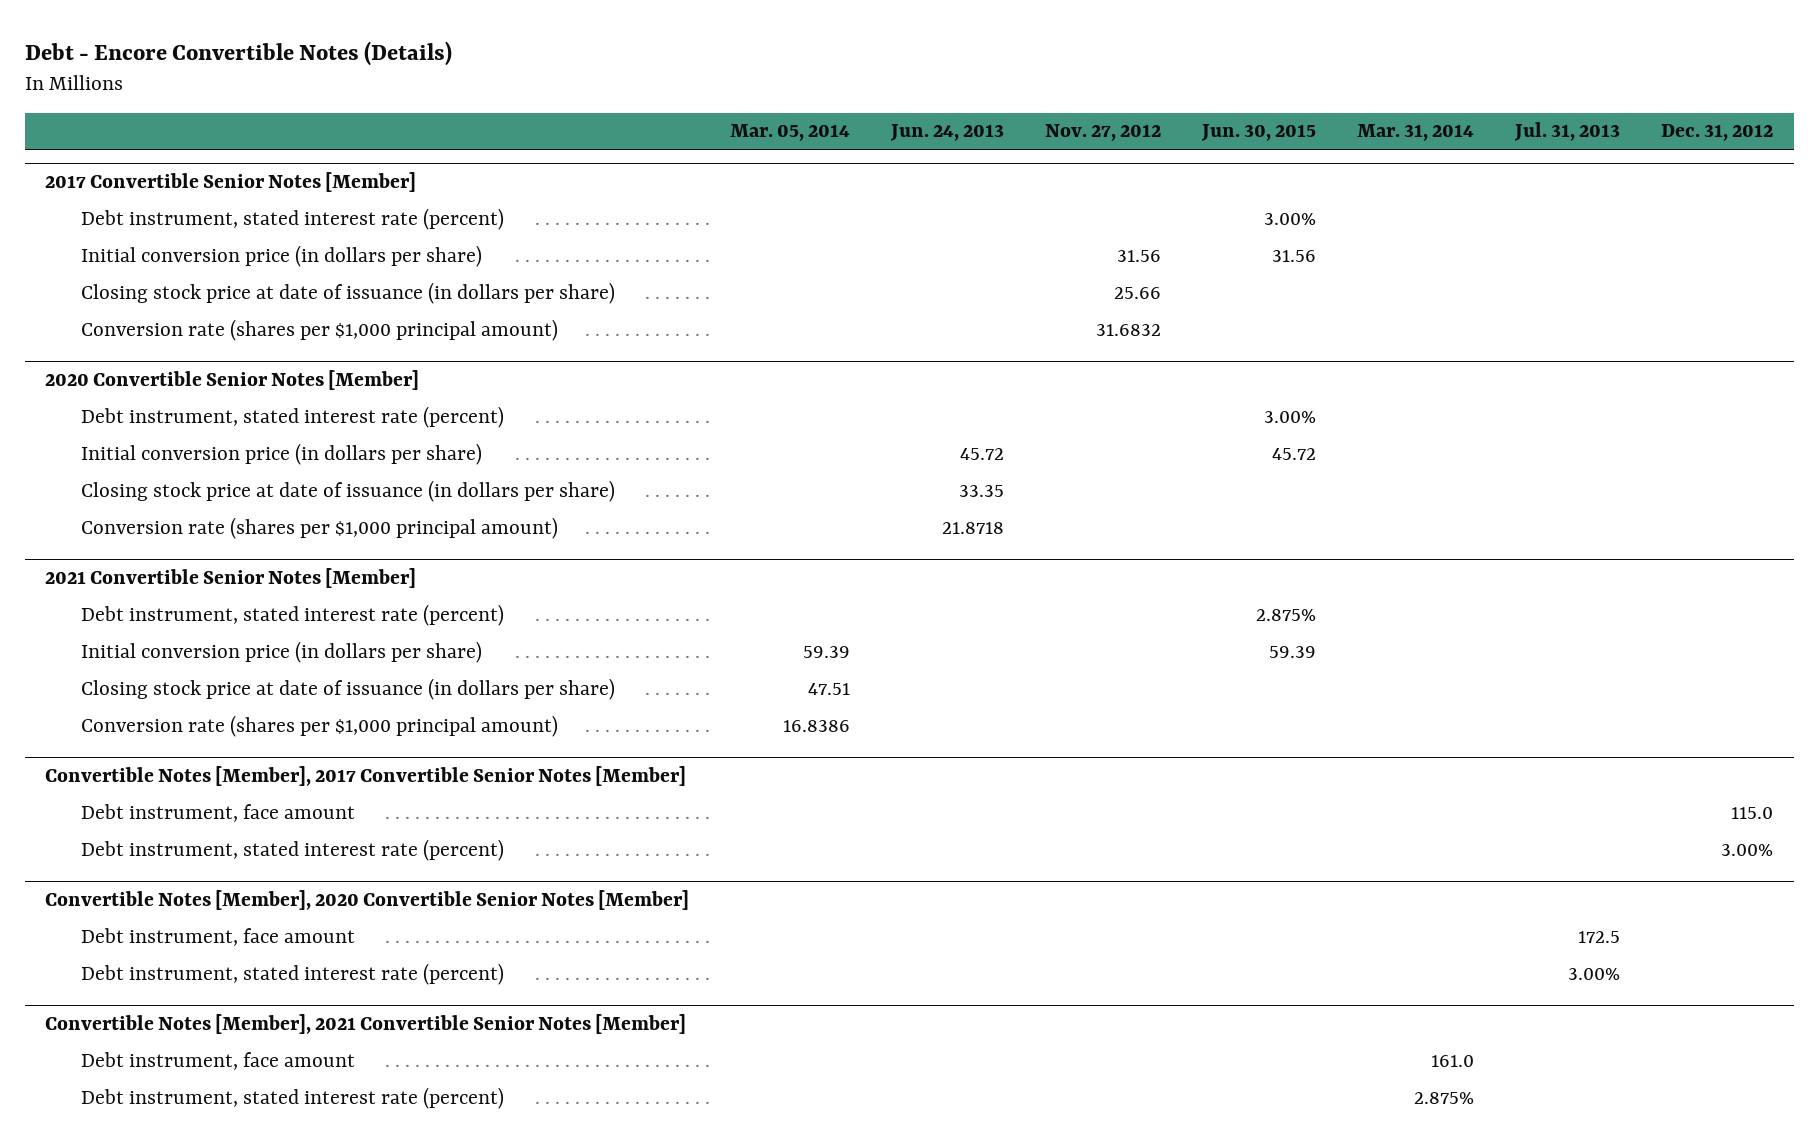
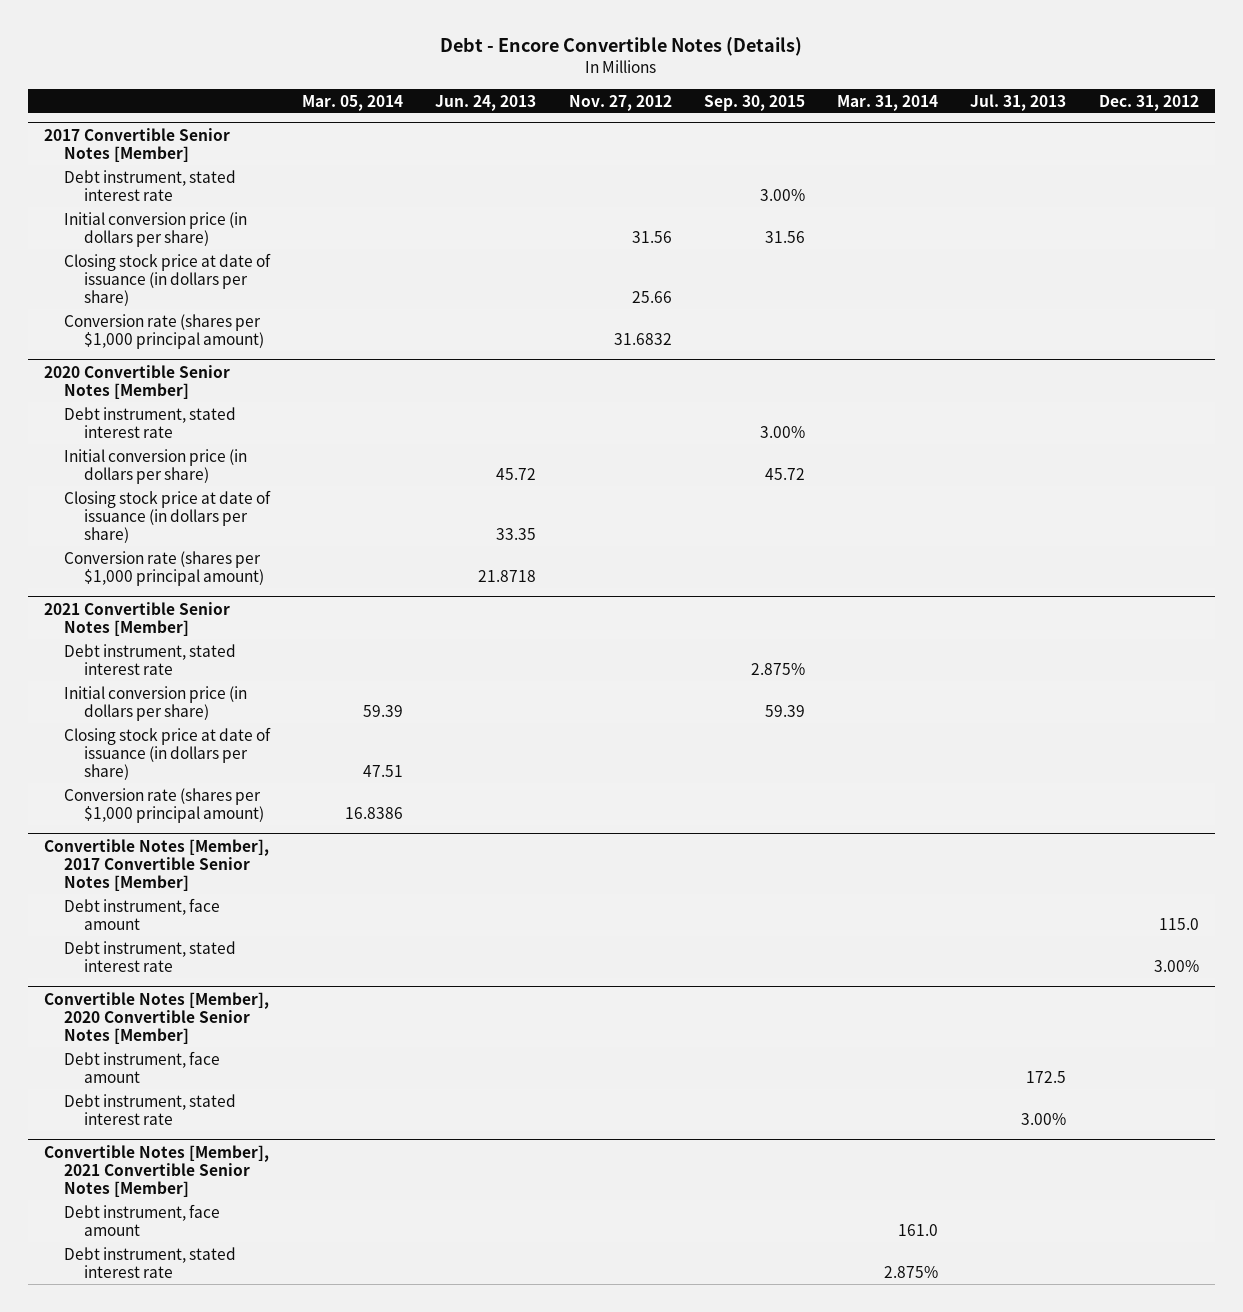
- | Mar. 05, 2014 | Jun. 24, 2013 | Nov. 27, 2012 | Jun. 30, 2015 | Mar. 31, 2014 | Jul. 31, 2013 | Dec. 31, 2012
+ | Mar. 05, 2014 | Jun. 24, 2013 | Nov. 27, 2012 | Sep. 30, 2015 | Mar. 31, 2014 | Jul. 31, 2013 | Dec. 31, 2012
@ 2017 Convertible Senior Notes [Member]
- Debt instrument, stated interest rate (percent) | | | | 3.00% | | |
+ Debt instrument, stated interest rate | | | | 3.00% | | |
@ 2020 Convertible Senior Notes [Member]
- Debt instrument, stated interest rate (percent) | | | | 3.00% | | |
+ Debt instrument, stated interest rate | | | | 3.00% | | |
@ 2021 Convertible Senior Notes [Member]
- Debt instrument, stated interest rate (percent) | | | | 2.875% | | |
+ Debt instrument, stated interest rate | | | | 2.875% | | |
@ Convertible Notes [Member], 2017 Convertible Senior Notes [Member]
- Debt instrument, stated interest rate (percent) | | | | | | | 3.00%
+ Debt instrument, stated interest rate | | | | | | | 3.00%
@ Convertible Notes [Member], 2020 Convertible Senior Notes [Member]
- Debt instrument, stated interest rate (percent) | | | | | | 3.00% |
+ Debt instrument, stated interest rate | | | | | | 3.00% |
@ Convertible Notes [Member], 2021 Convertible Senior Notes [Member]
- Debt instrument, stated interest rate (percent) | | | | | 2.875% | |
+ Debt instrument, stated interest rate | | | | | 2.875% | |

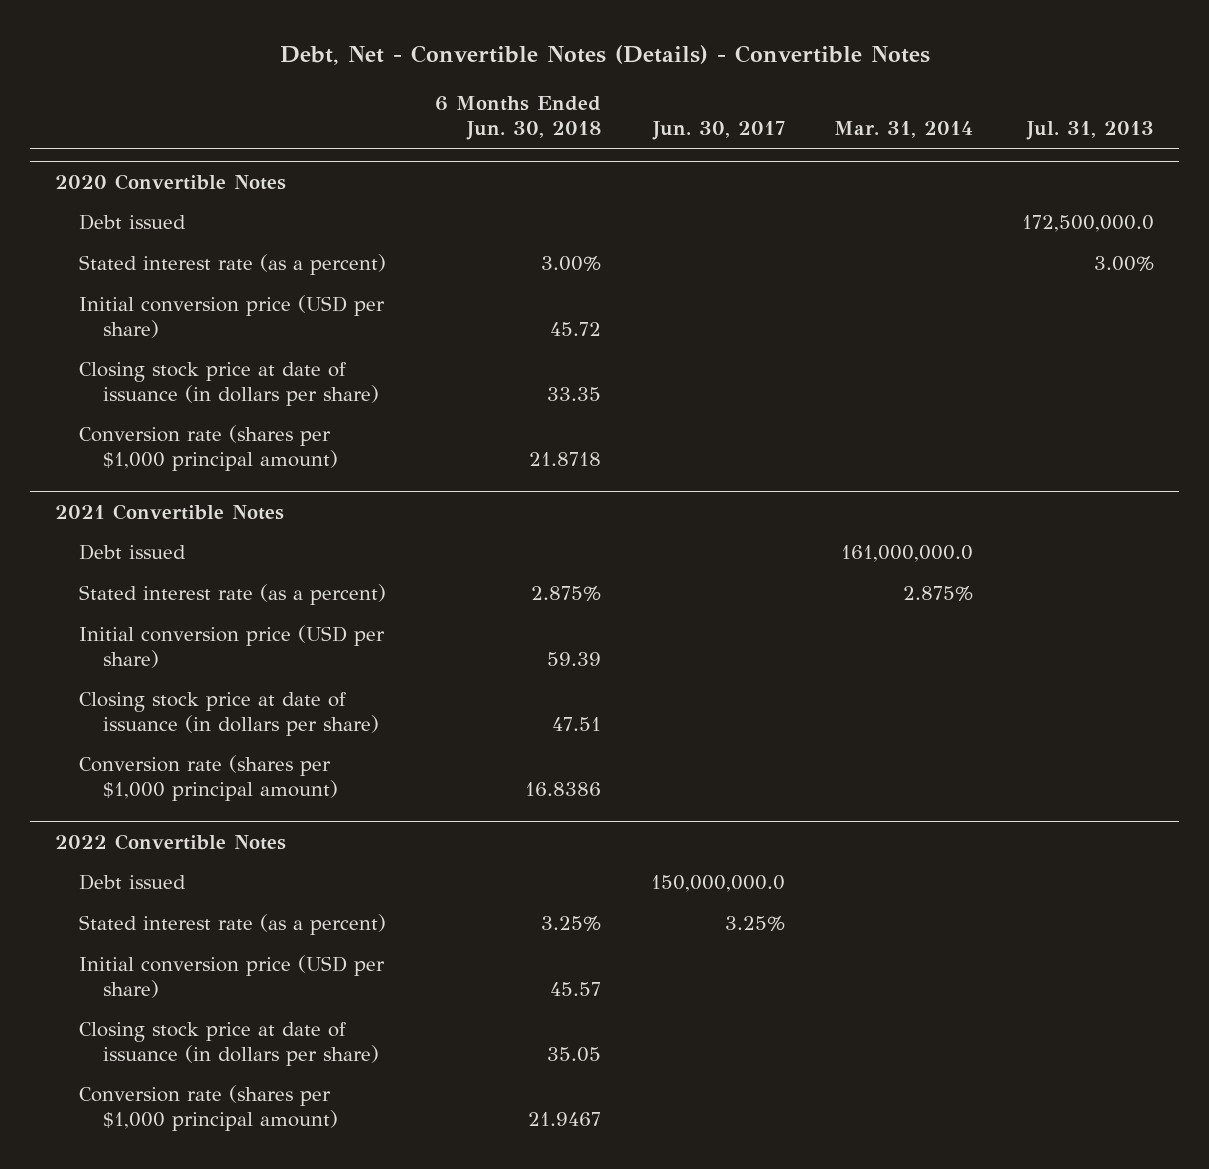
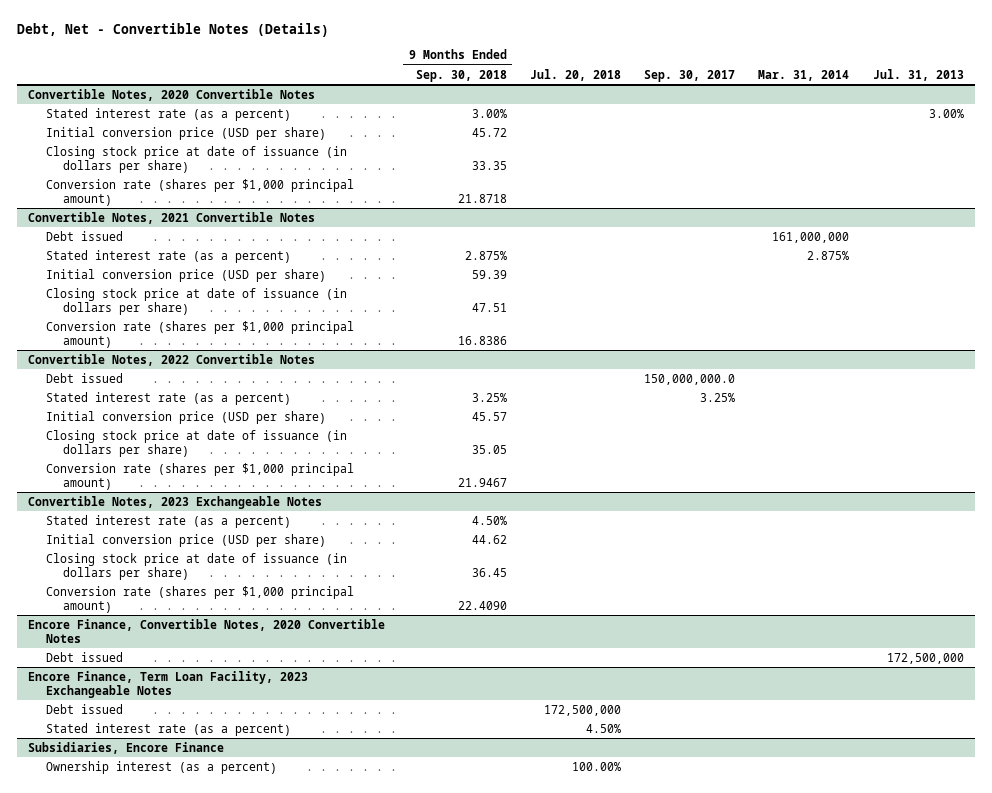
- Debt, Net - Convertible Notes (Details) - Convertible Notes
+ Debt, Net - Convertible Notes (Details)
- | 6 Months Ended Jun. 30, 2018 | Jun. 30, 2017 | Mar. 31, 2014 | Jul. 31, 2013
+ | 9 Months Ended Sep. 30, 2018 | Jul. 20, 2018 | Sep. 30, 2017 | Mar. 31, 2014 | Jul. 31, 2013
- 2020 Convertible Notes
- Debt issued | | | | 172,500,000.0
+ Convertible Notes, 2020 Convertible Notes
- 2021 Convertible Notes
- Debt issued | | | 161,000,000.0 |
+ Convertible Notes, 2021 Convertible Notes
+ Debt issued | | | | 161,000,000 |
- 2022 Convertible Notes
+ Convertible Notes, 2022 Convertible Notes
+ Convertible Notes, 2023 Exchangeable Notes
+ Stated interest rate (as a percent) | 4.50% | | | |
+ Initial conversion price (USD per share) | 44.62 | | | |
+ Closing stock price at date of issuance (in dollars per share) | 36.45 | | | |
+ Conversion rate (shares per $1,000 principal amount) | 22.4090 | | | |
+ Encore Finance, Convertible Notes, 2020 Convertible Notes
+ Debt issued | | | | | 172,500,000
+ Encore Finance, Term Loan Facility, 2023 Exchangeable Notes
+ Debt issued | | 172,500,000 | | |
+ Stated interest rate (as a percent) | | 4.50% | | |
+ Subsidiaries, Encore Finance
+ Ownership interest (as a percent) | | 100.00% | | |

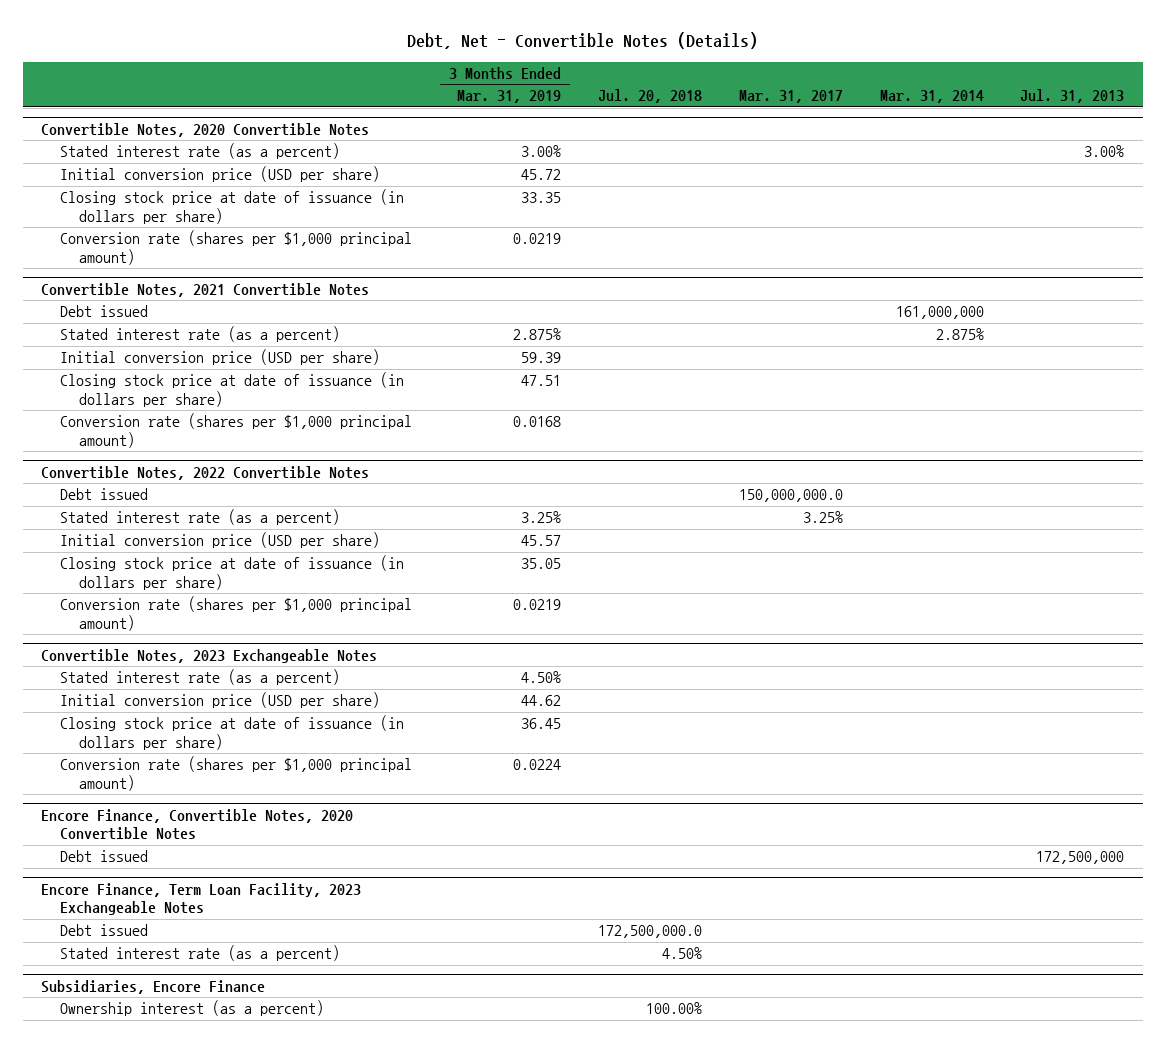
- | 9 Months Ended Sep. 30, 2018 | Jul. 20, 2018 | Sep. 30, 2017 | Mar. 31, 2014 | Jul. 31, 2013
+ | 3 Months Ended Mar. 31, 2019 | Jul. 20, 2018 | Mar. 31, 2017 | Mar. 31, 2014 | Jul. 31, 2013
@ Encore Finance, Term Loan Facility, 2023 Exchangeable Notes
- Debt issued | | 172,500,000 | | |
+ Debt issued | | 172,500,000.0 | | |

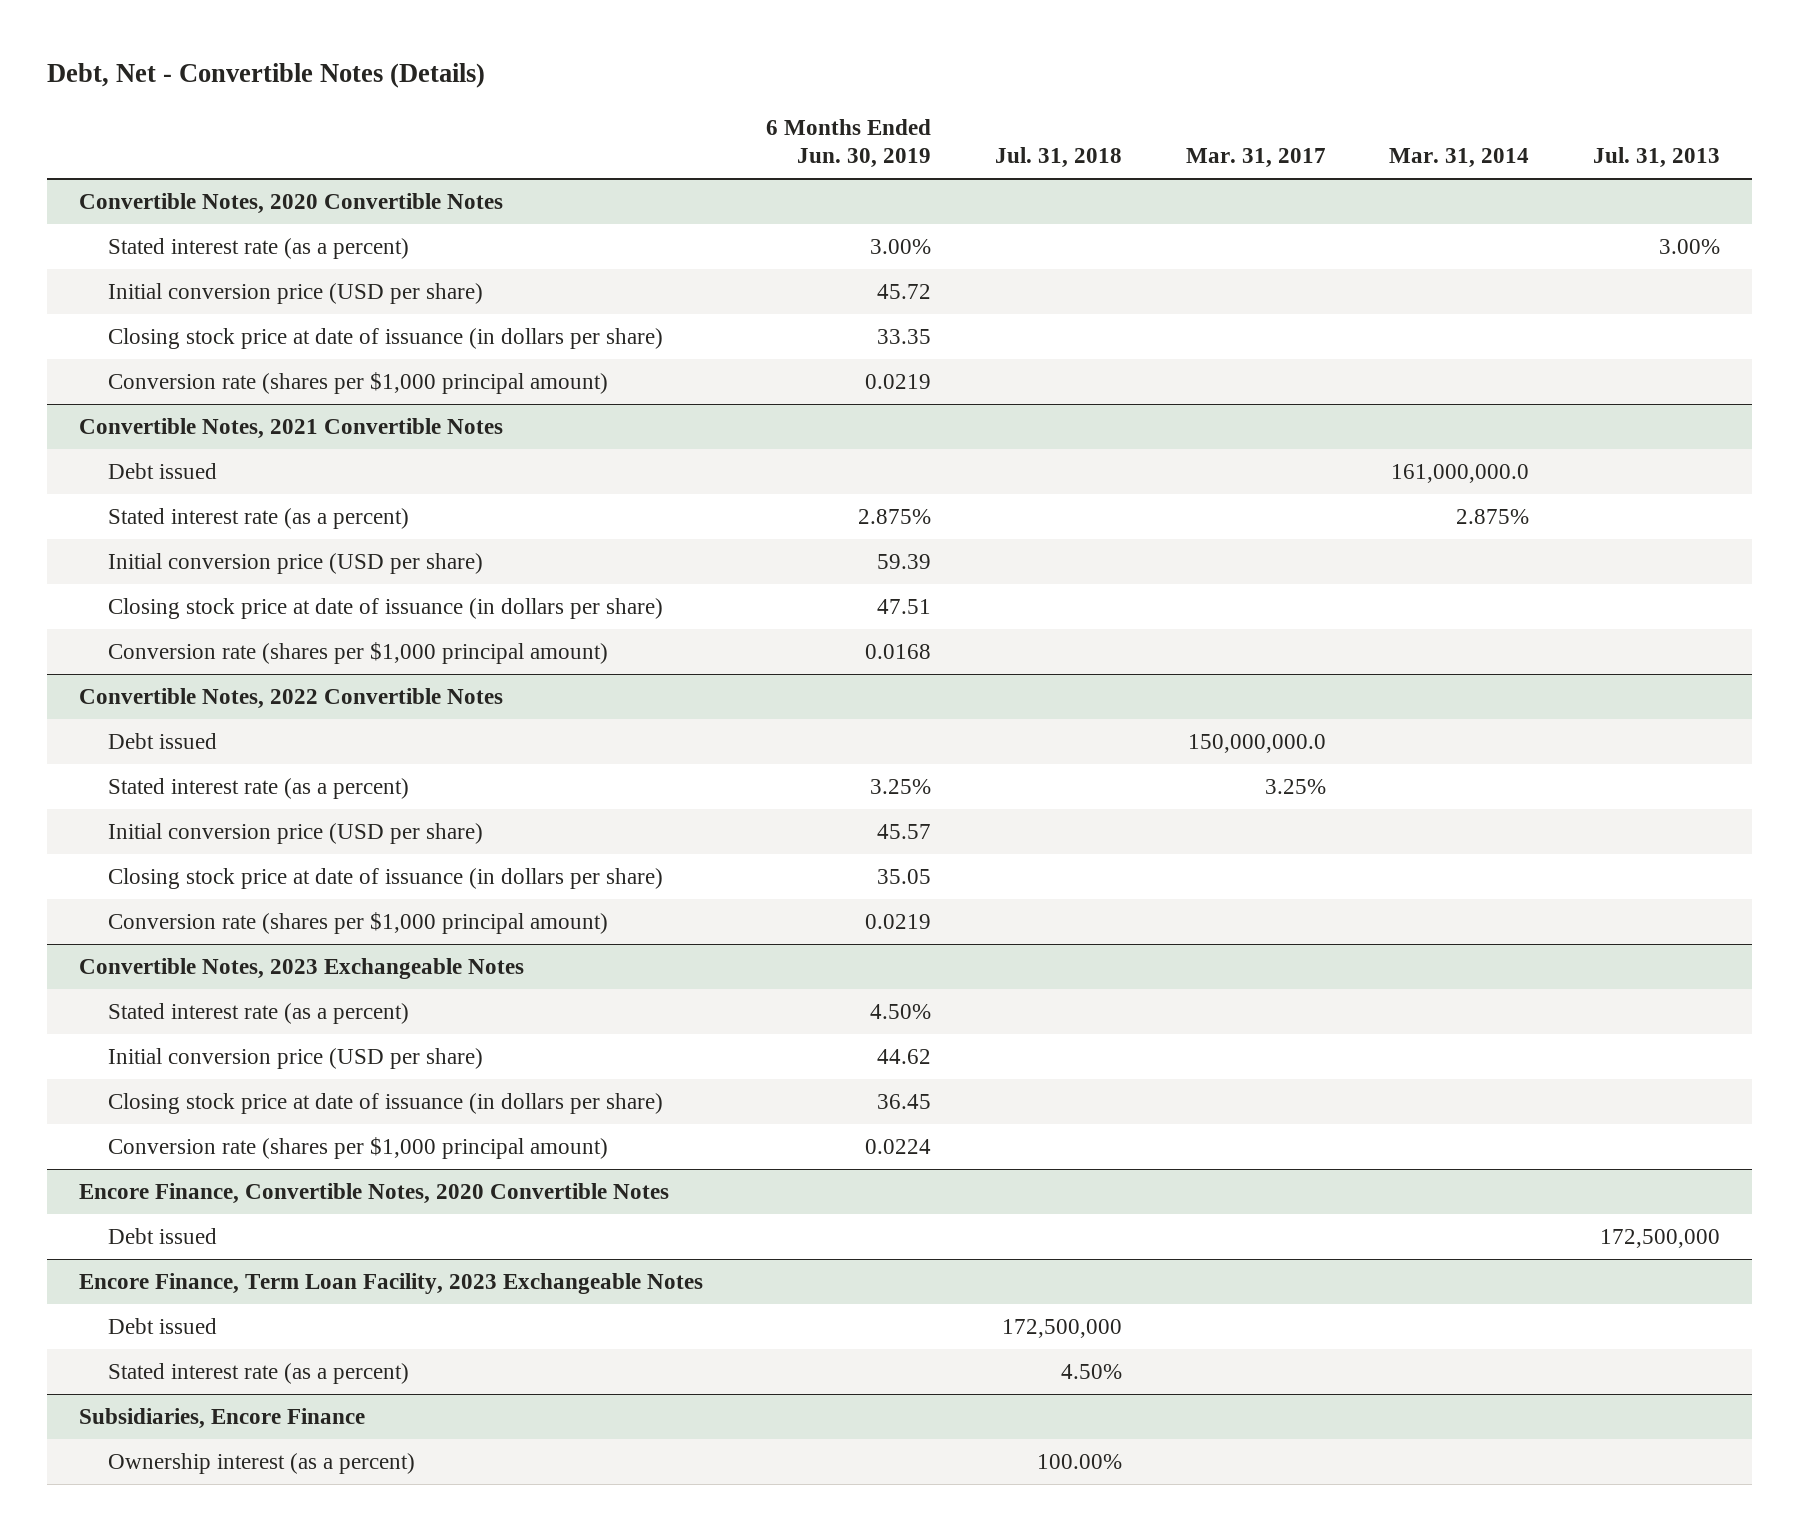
- | 3 Months Ended Mar. 31, 2019 | Jul. 20, 2018 | Mar. 31, 2017 | Mar. 31, 2014 | Jul. 31, 2013
+ | 6 Months Ended Jun. 30, 2019 | Jul. 31, 2018 | Mar. 31, 2017 | Mar. 31, 2014 | Jul. 31, 2013
@ Convertible Notes, 2021 Convertible Notes
- Debt issued | | | | 161,000,000 |
+ Debt issued | | | | 161,000,000.0 |

